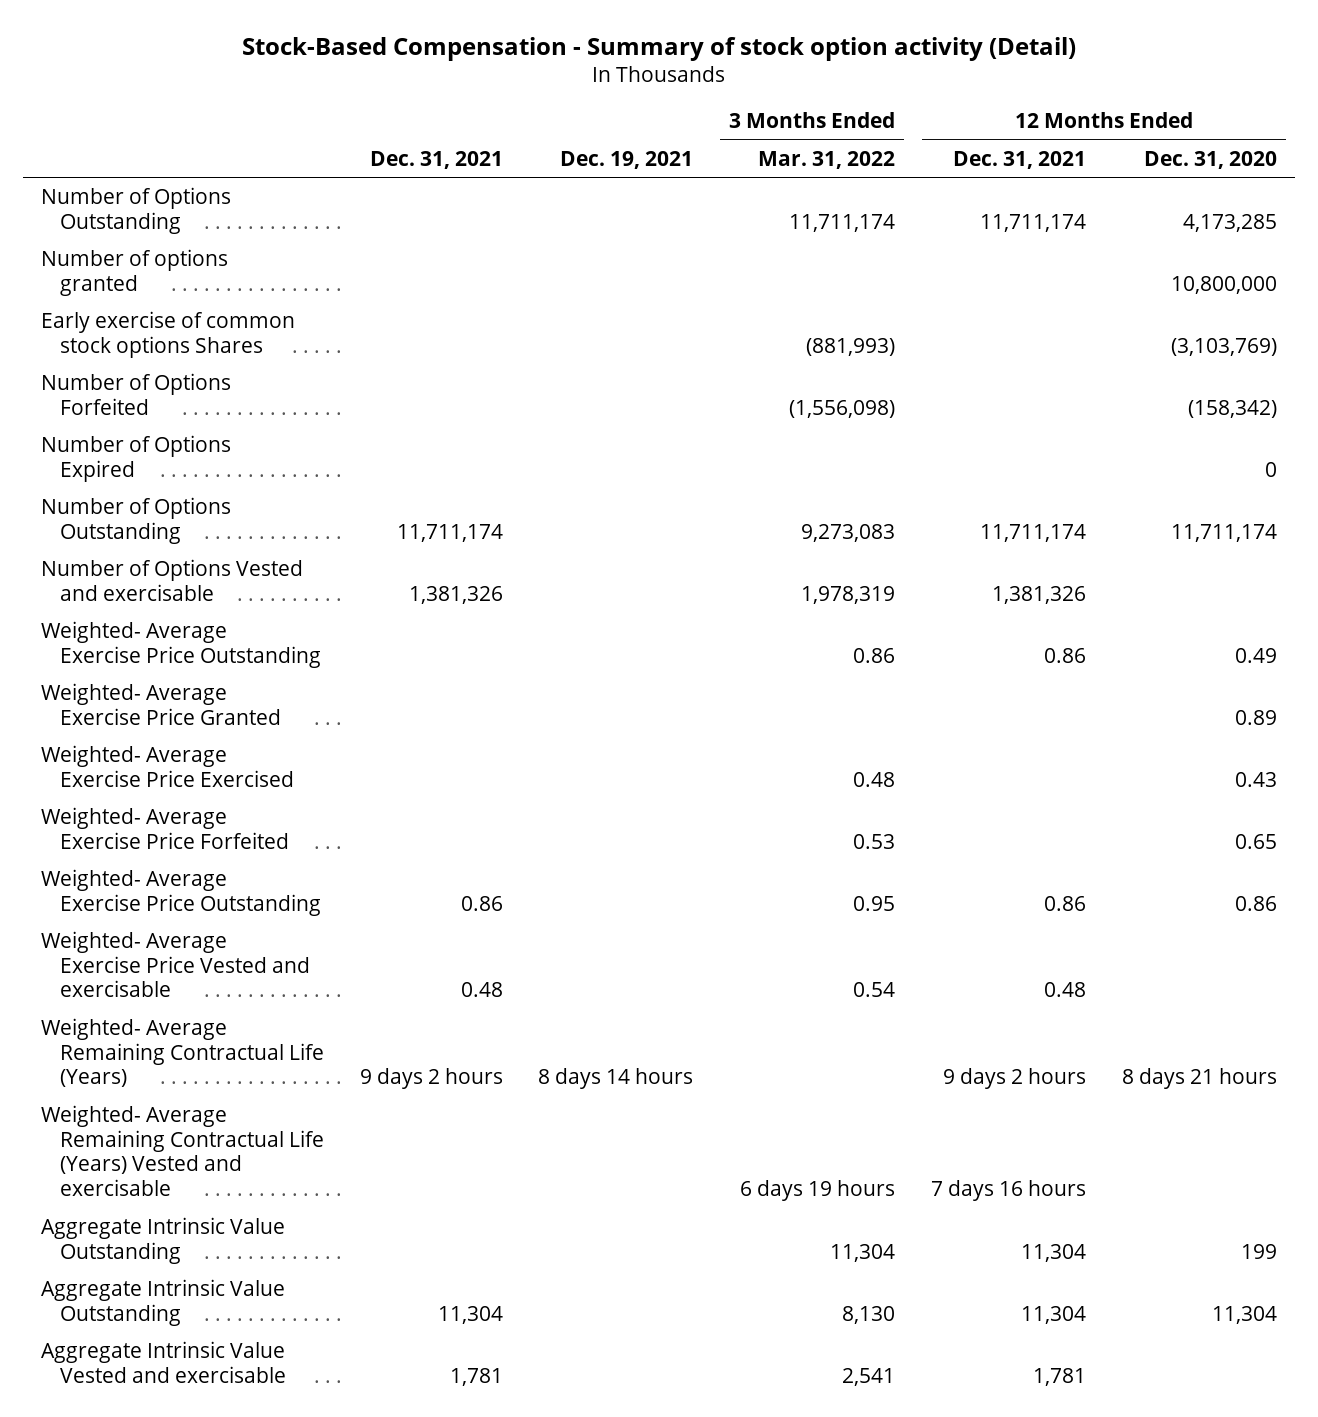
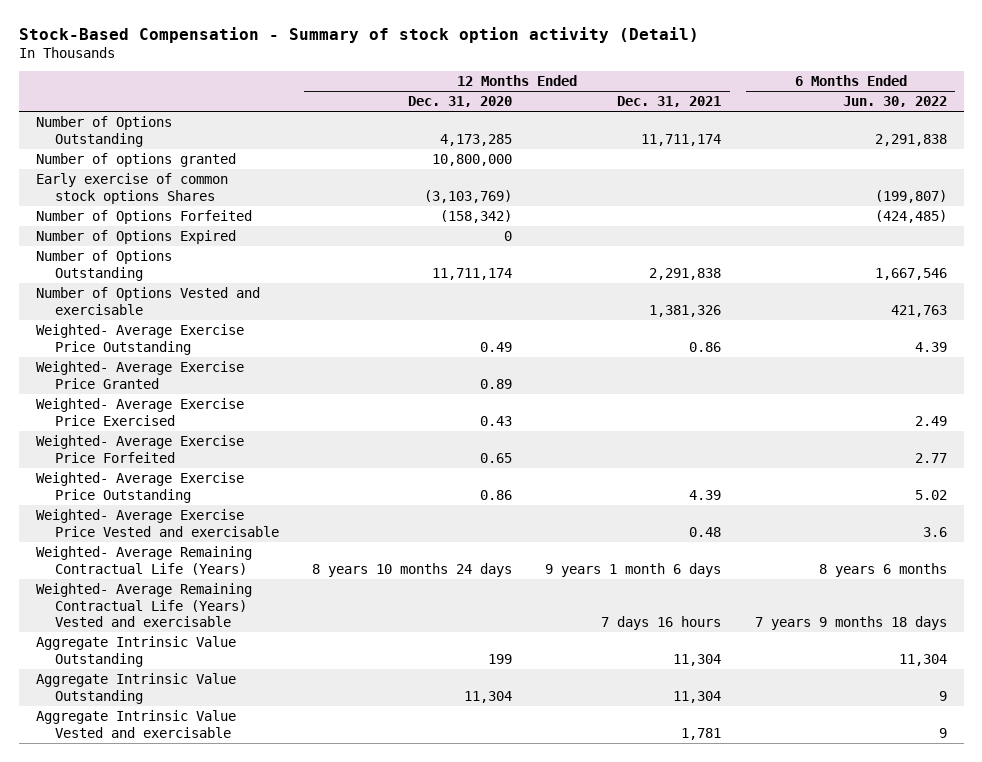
- | Dec. 31, 2021 | Dec. 19, 2021 | 3 Months Ended Mar. 31, 2022 | 12 Months Ended Dec. 31, 2021 | 12 Months Ended Dec. 31, 2020
+ | 12 Months Ended Dec. 31, 2020 | 12 Months Ended Dec. 31, 2021 | 6 Months Ended Jun. 30, 2022
- Number of Options Outstanding | 11,711,174 | | 9,273,083 | 11,711,174 | 11,711,174
+ Number of Options Outstanding | 11,711,174 | 2,291,838 | 1,667,546
- Weighted- Average Exercise Price Outstanding | 0.86 | | 0.95 | 0.86 | 0.86
+ Weighted- Average Exercise Price Outstanding | 0.86 | 4.39 | 5.02
- Weighted- Average Remaining Contractual Life (Years) | 9 days 2 hours | 8 days 14 hours | | 9 days 2 hours | 8 days 21 hours
+ Weighted- Average Remaining Contractual Life (Years) | 8 years 10 months 24 days | 9 years 1 month 6 days | 8 years 6 months

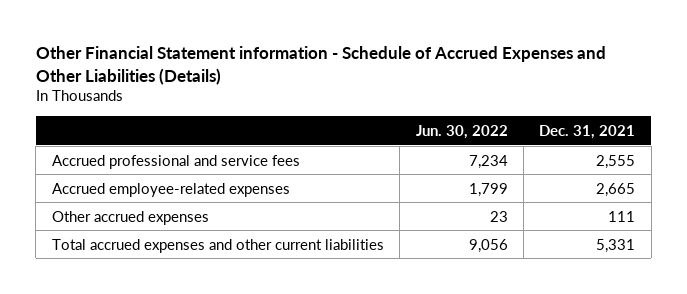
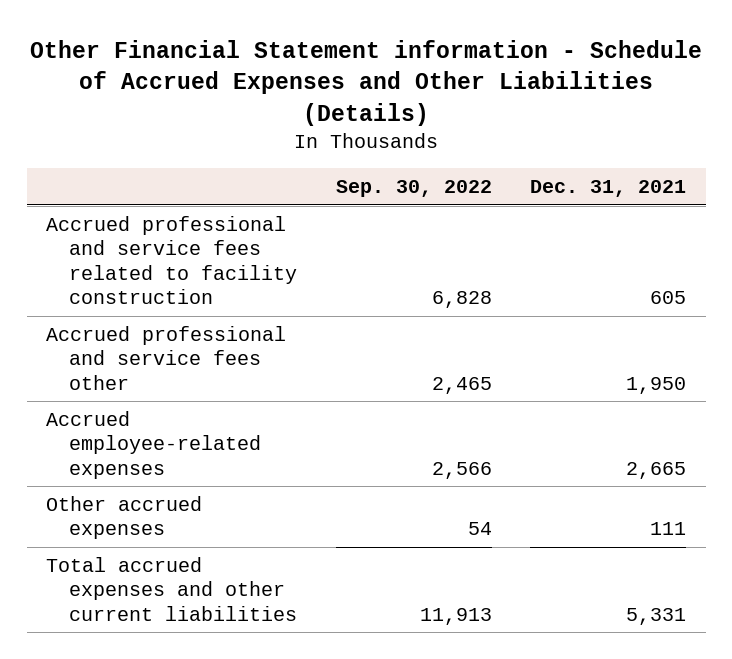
- | Jun. 30, 2022 | Dec. 31, 2021
+ | Sep. 30, 2022 | Dec. 31, 2021
- Accrued professional and service fees | 7,234 | 2,555
+ Accrued professional and service fees related to facility construction | 6,828 | 605
+ Accrued professional and service fees other | 2,465 | 1,950

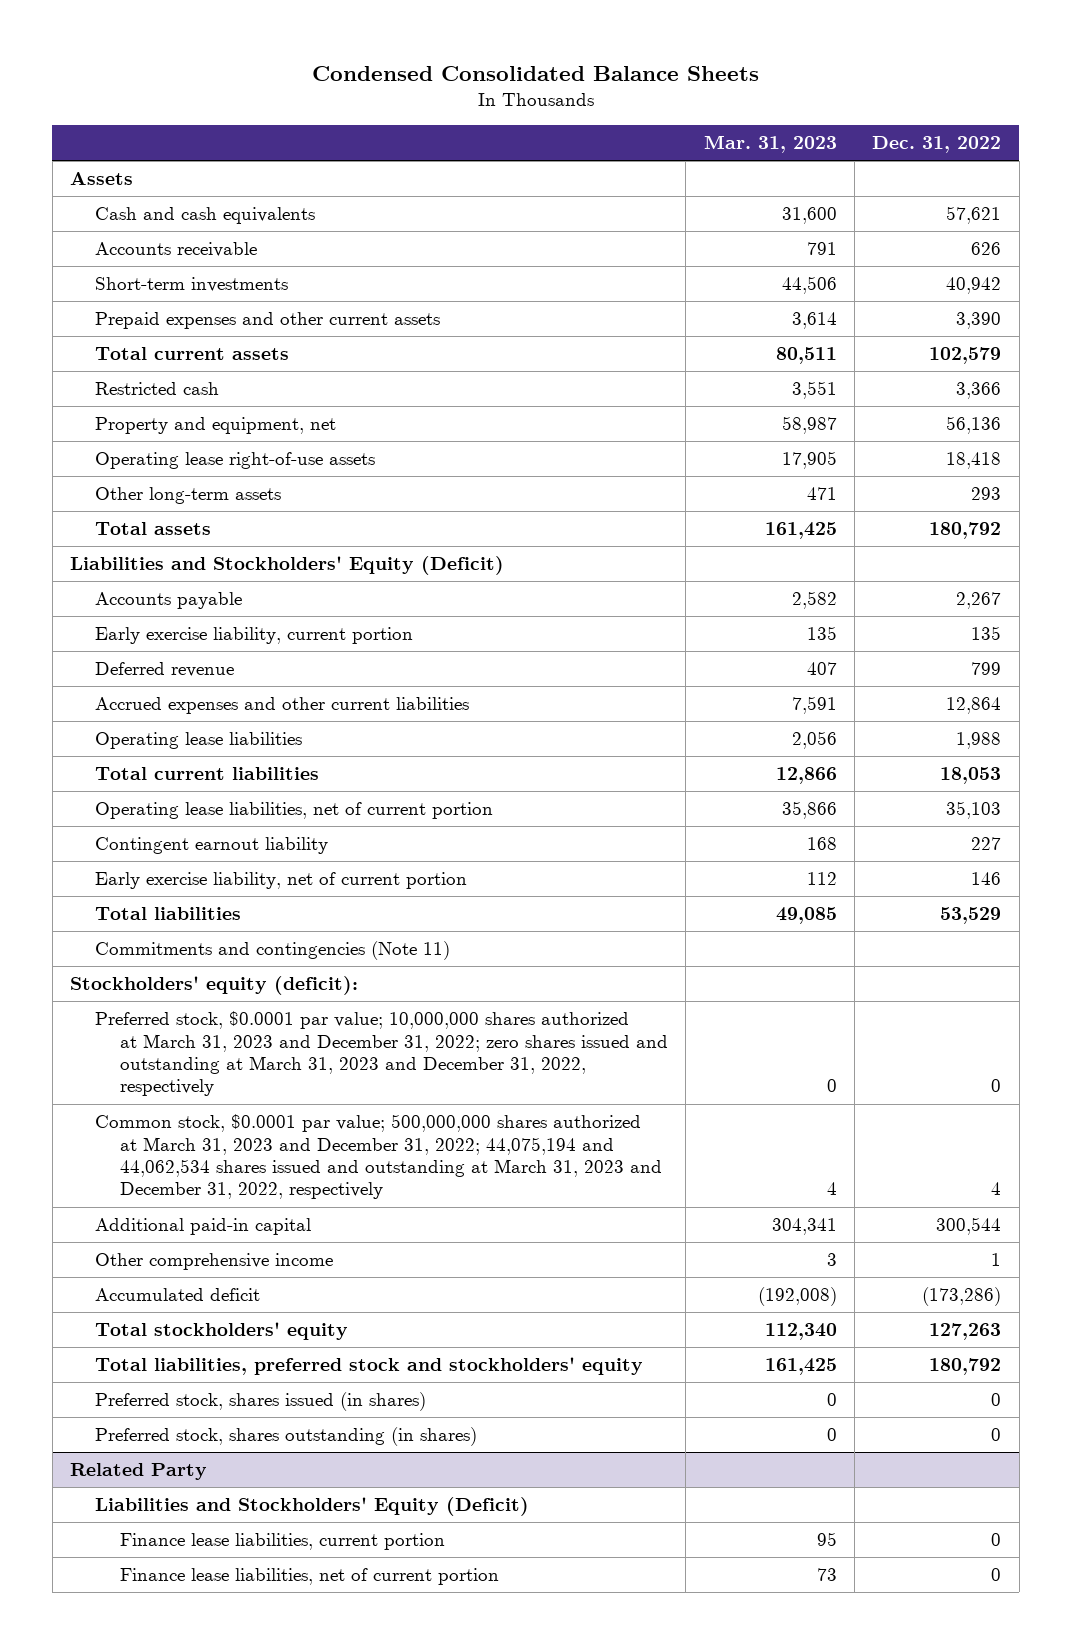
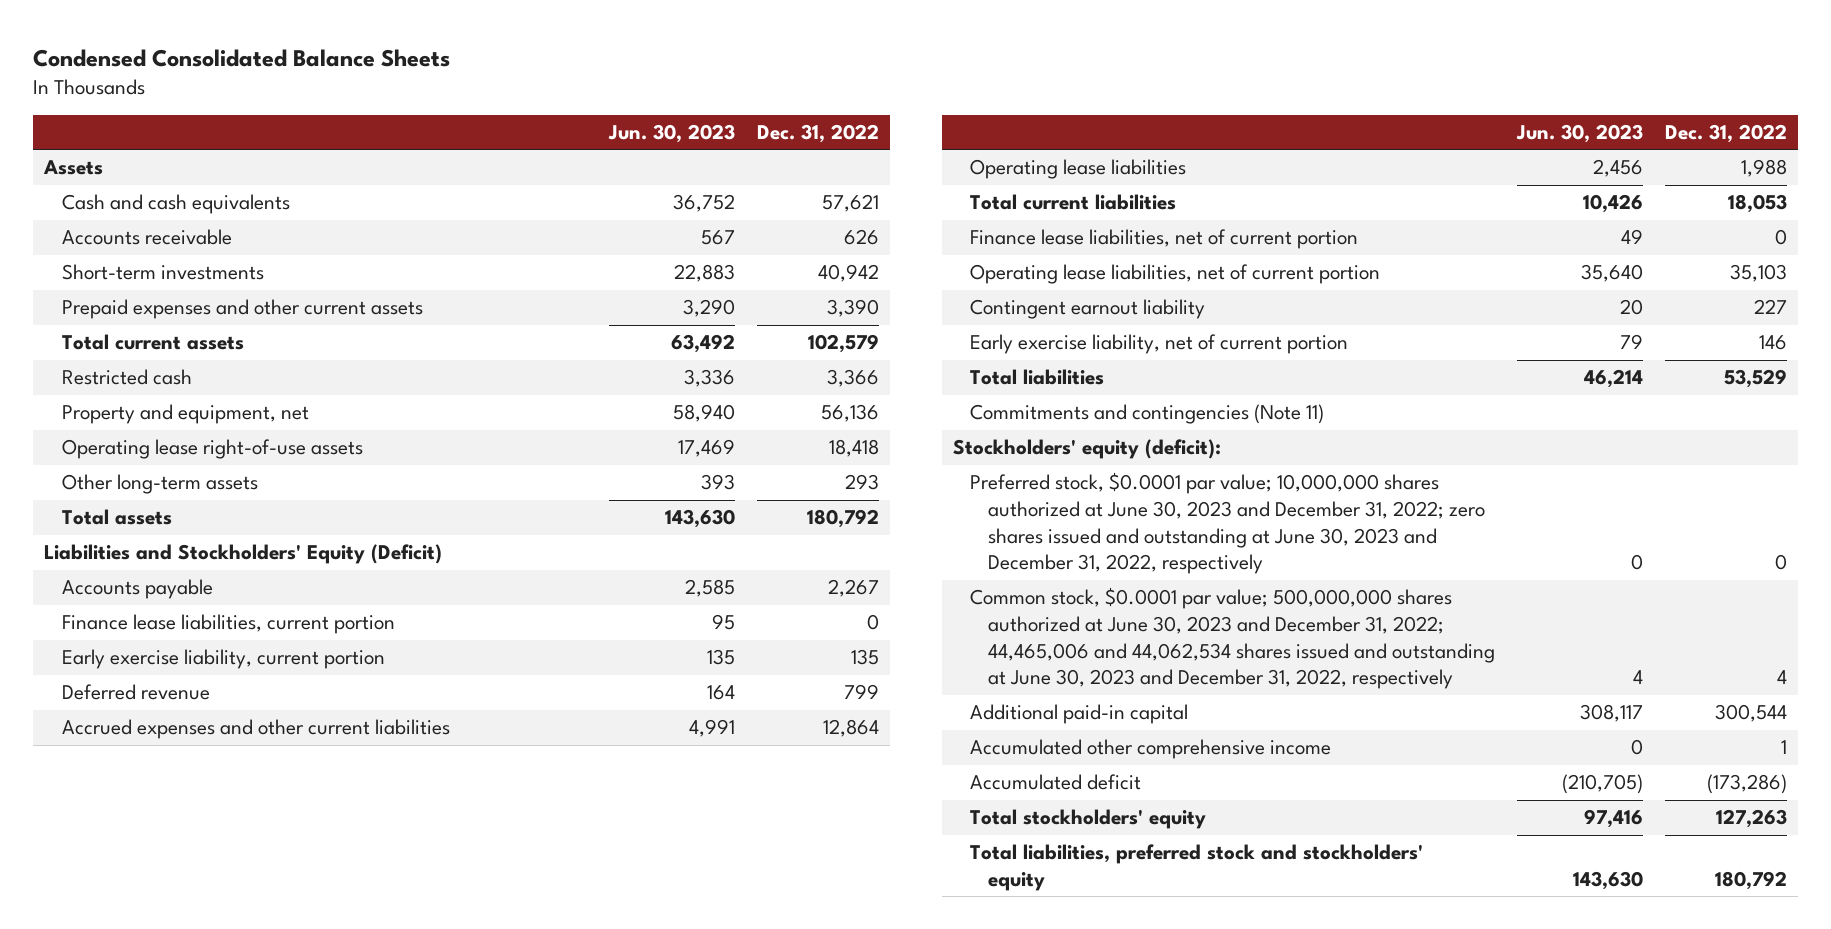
- | Mar. 31, 2023 | Dec. 31, 2022
+ | Jun. 30, 2023 | Dec. 31, 2022
+ Finance lease liabilities, current portion | 95 | 0
+ Finance lease liabilities, net of current portion | 49 | 0
- Preferred stock, $0.0001 par value; 10,000,000 shares authorized at March 31, 2023 and December 31, 2022; zero shares issued and outstanding at March 31, 2023 and December 31, 2022, respectively | 0 | 0
- Common stock, $0.0001 par value; 500,000,000 shares authorized at March 31, 2023 and December 31, 2022; 44,075,194 and 44,062,534 shares issued and outstanding at March 31, 2023 and December 31, 2022, respectively | 4 | 4
+ Preferred stock, $0.0001 par value; 10,000,000 shares authorized at June 30, 2023 and December 31, 2022; zero shares issued and outstanding at June 30, 2023 and December 31, 2022, respectively | 0 | 0
+ Common stock, $0.0001 par value; 500,000,000 shares authorized at June 30, 2023 and December 31, 2022; 44,465,006 and 44,062,534 shares issued and outstanding at June 30, 2023 and December 31, 2022, respectively | 4 | 4
- Other comprehensive income | 3 | 1
+ Accumulated other comprehensive income | 0 | 1
- Preferred stock, shares issued (in shares) | 0 | 0
- Preferred stock, shares outstanding (in shares) | 0 | 0
- Related Party
- Liabilities and Stockholders' Equity (Deficit)
- Finance lease liabilities, current portion | 95 | 0
- Finance lease liabilities, net of current portion | 73 | 0

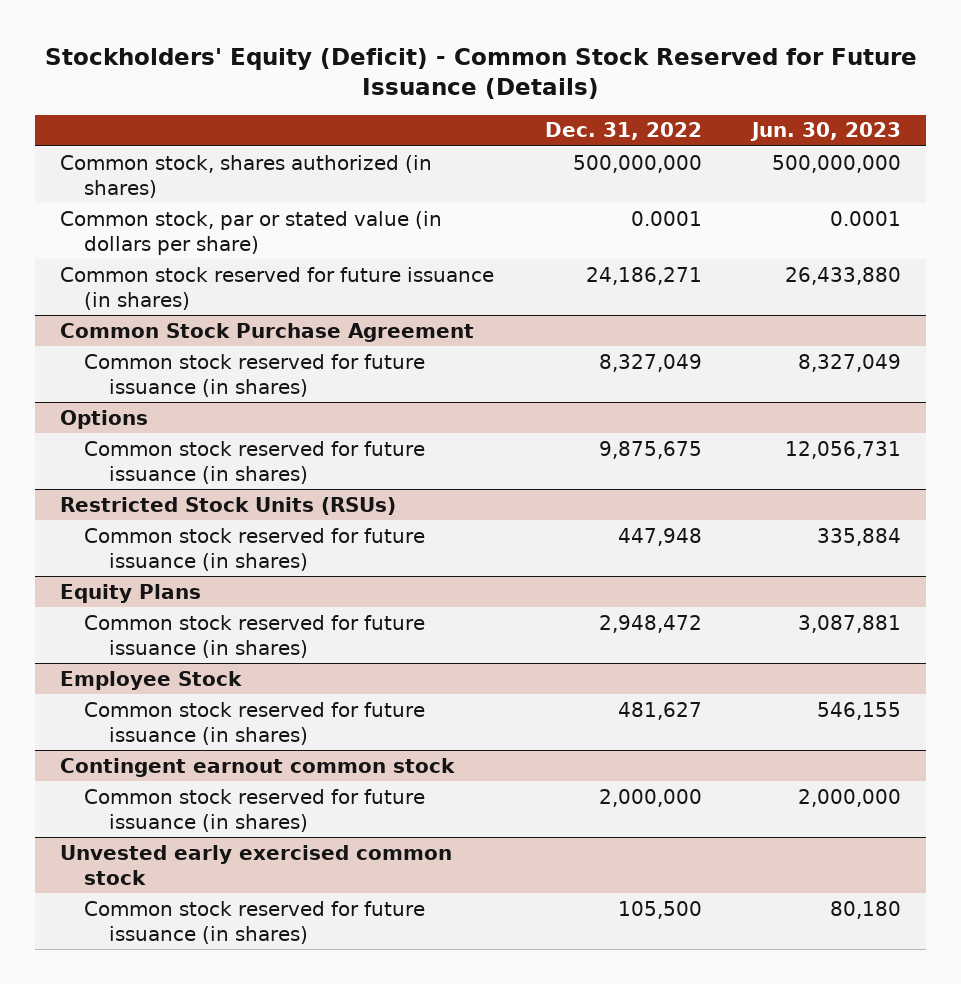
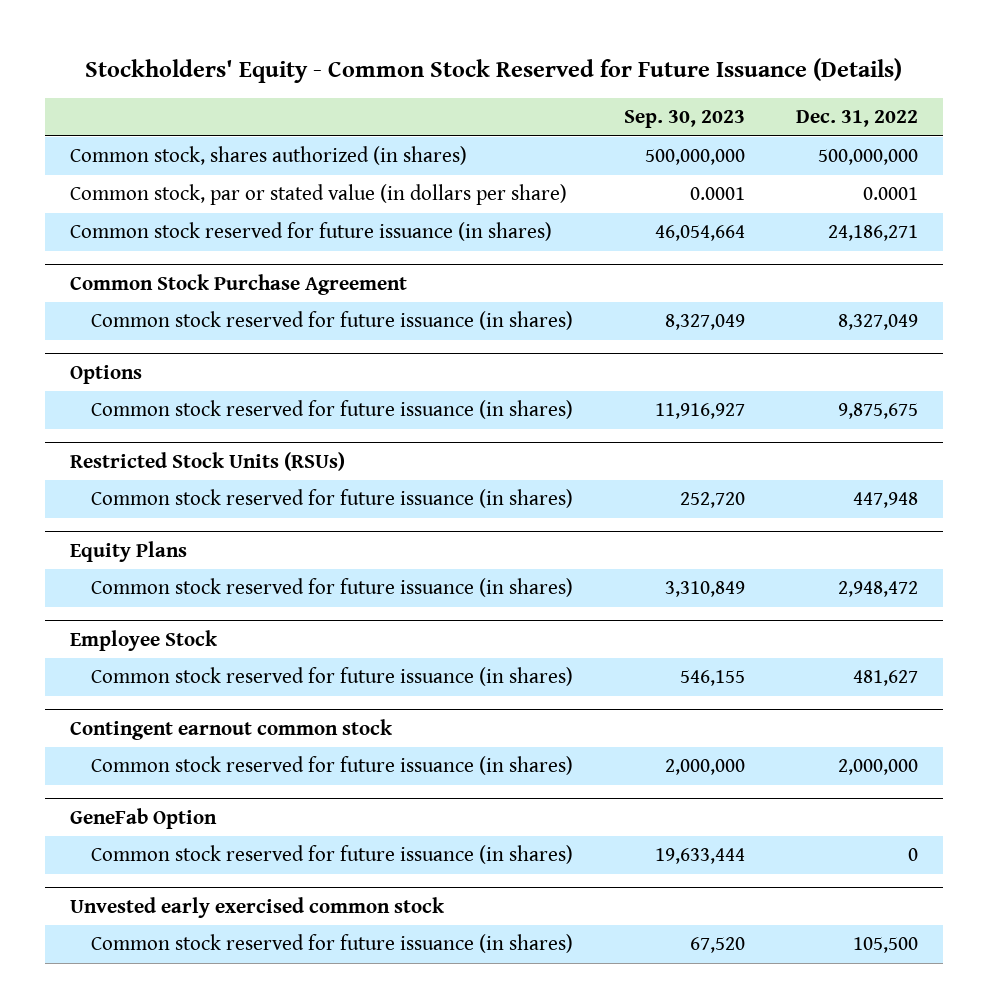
- Stockholders' Equity (Deficit) - Common Stock Reserved for Future Issuance (Details)
+ Stockholders' Equity - Common Stock Reserved for Future Issuance (Details)
- | Dec. 31, 2022 | Jun. 30, 2023
+ | Sep. 30, 2023 | Dec. 31, 2022
+ GeneFab Option
+ Common stock reserved for future issuance (in shares) | 19,633,444 | 0

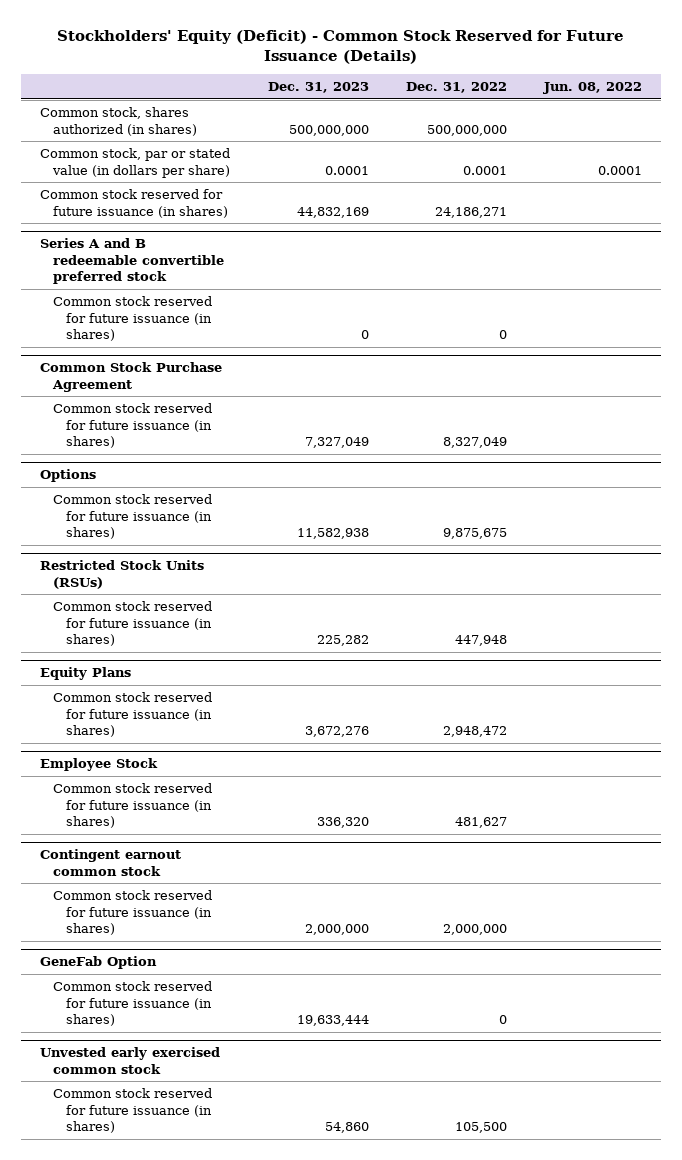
- Stockholders' Equity - Common Stock Reserved for Future Issuance (Details)
+ Stockholders' Equity (Deficit) - Common Stock Reserved for Future Issuance (Details)
- | Sep. 30, 2023 | Dec. 31, 2022
+ | Dec. 31, 2023 | Dec. 31, 2022 | Jun. 08, 2022
+ Series A and B redeemable convertible preferred stock
+ Common stock reserved for future issuance (in shares) | 0 | 0 |

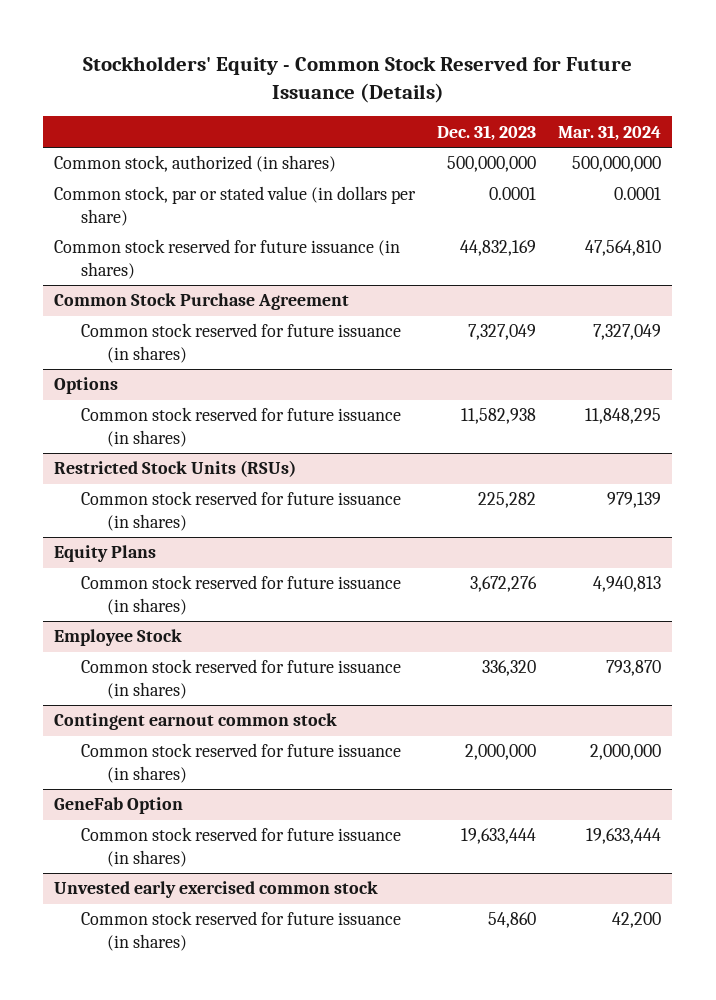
- Stockholders' Equity (Deficit) - Common Stock Reserved for Future Issuance (Details)
+ Stockholders' Equity - Common Stock Reserved for Future Issuance (Details)
- | Dec. 31, 2023 | Dec. 31, 2022 | Jun. 08, 2022
+ | Dec. 31, 2023 | Mar. 31, 2024
- Common stock, shares authorized (in shares) | 500,000,000 | 500,000,000 |
+ Common stock, authorized (in shares) | 500,000,000 | 500,000,000
- Series A and B redeemable convertible preferred stock
- Common stock reserved for future issuance (in shares) | 0 | 0 |

